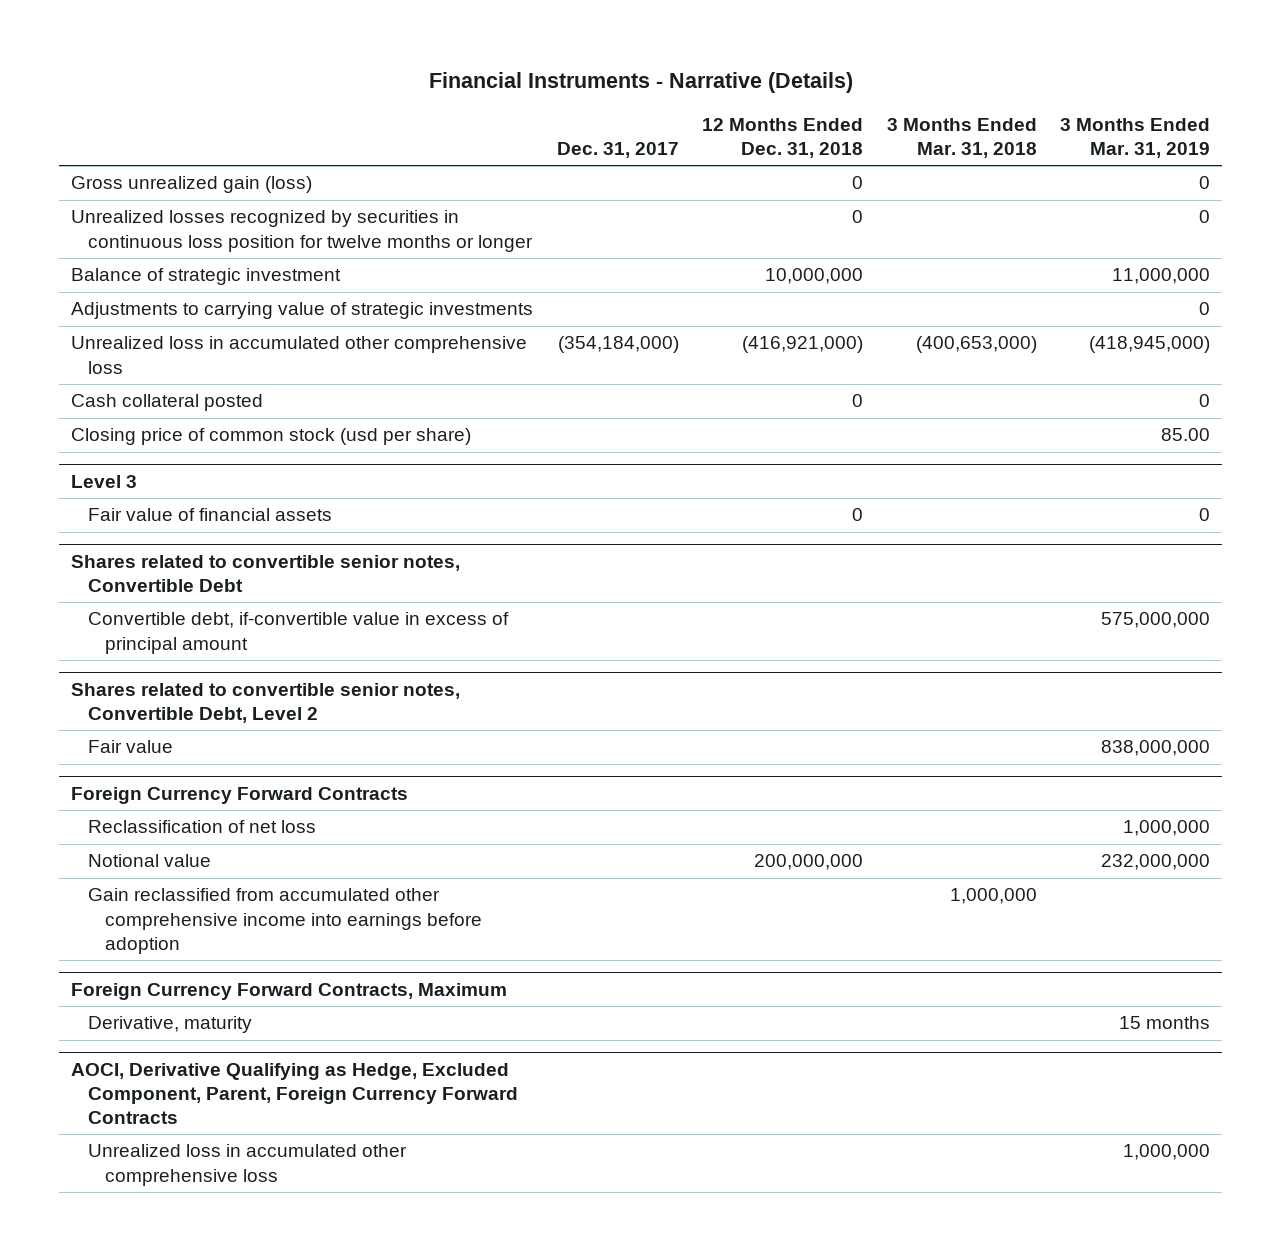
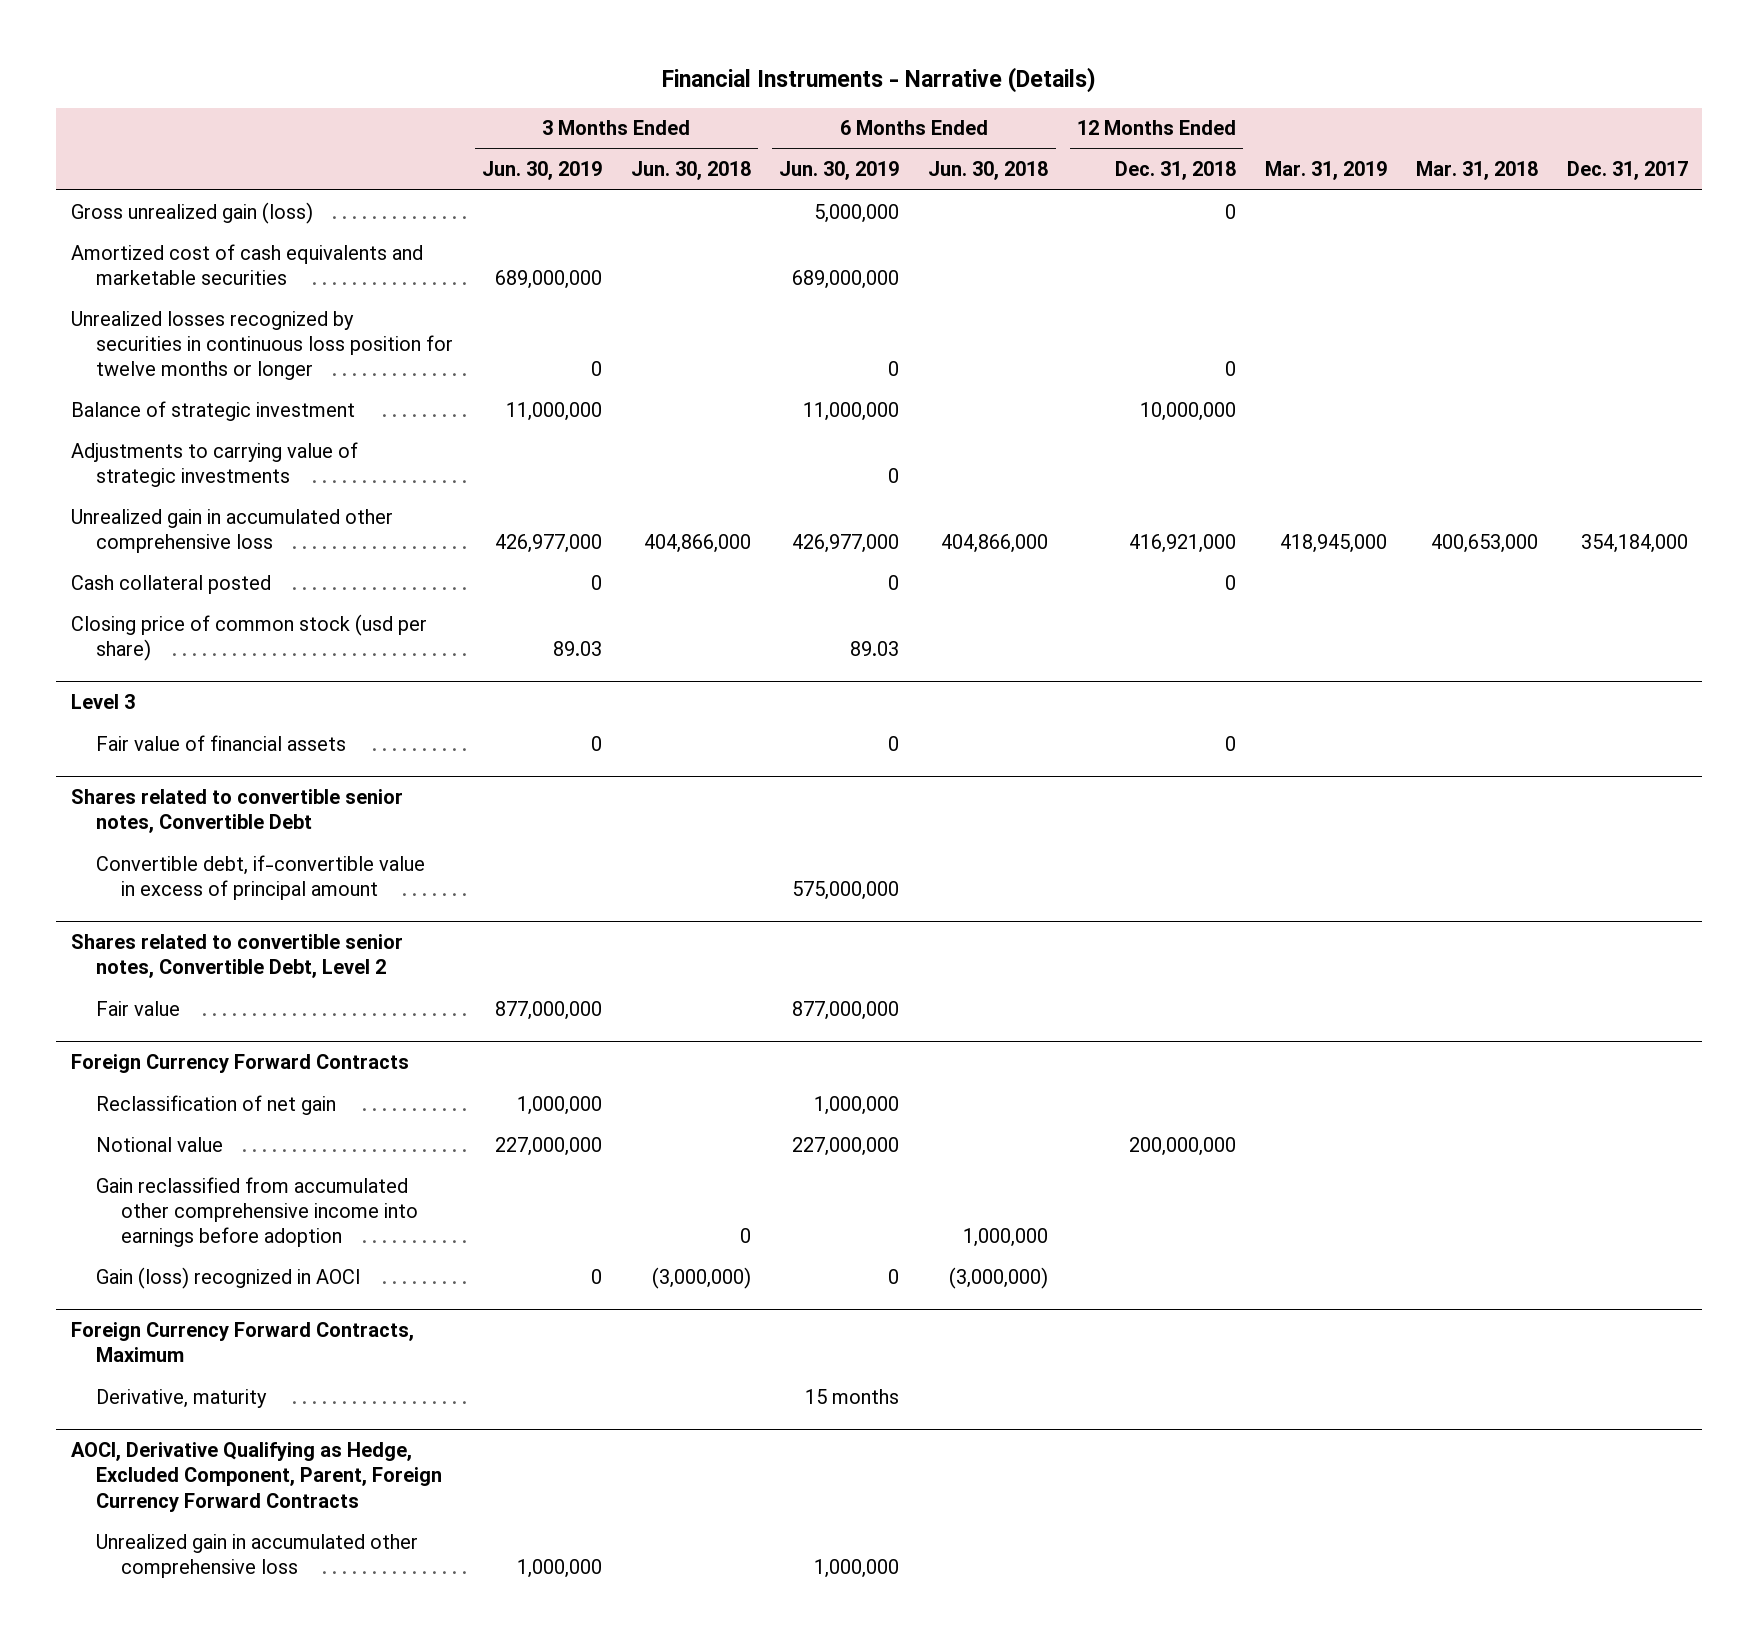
- | Dec. 31, 2017 | 12 Months Ended Dec. 31, 2018 | 3 Months Ended Mar. 31, 2018 | 3 Months Ended Mar. 31, 2019
+ | 3 Months Ended Jun. 30, 2019 | 3 Months Ended Jun. 30, 2018 | 6 Months Ended Jun. 30, 2019 | 6 Months Ended Jun. 30, 2018 | 12 Months Ended Dec. 31, 2018 | Mar. 31, 2019 | Mar. 31, 2018 | Dec. 31, 2017
+ Amortized cost of cash equivalents and marketable securities | 689,000,000 | | 689,000,000 | | | | |
- Unrealized loss in accumulated other comprehensive loss | (354,184,000) | (416,921,000) | (400,653,000) | (418,945,000)
+ Unrealized gain in accumulated other comprehensive loss | 426,977,000 | 404,866,000 | 426,977,000 | 404,866,000 | 416,921,000 | 418,945,000 | 400,653,000 | 354,184,000
@ Foreign Currency Forward Contracts
- Reclassification of net loss | | | | 1,000,000
+ Reclassification of net gain | 1,000,000 | | 1,000,000 | | | | |
+ Gain (loss) recognized in AOCI | 0 | (3,000,000) | 0 | (3,000,000) | | | |
@ AOCI, Derivative Qualifying as Hedge, Excluded Component, Parent, Foreign Currency Forward Contracts
- Unrealized loss in accumulated other comprehensive loss | | | | 1,000,000
+ Unrealized gain in accumulated other comprehensive loss | 1,000,000 | | 1,000,000 | | | | |

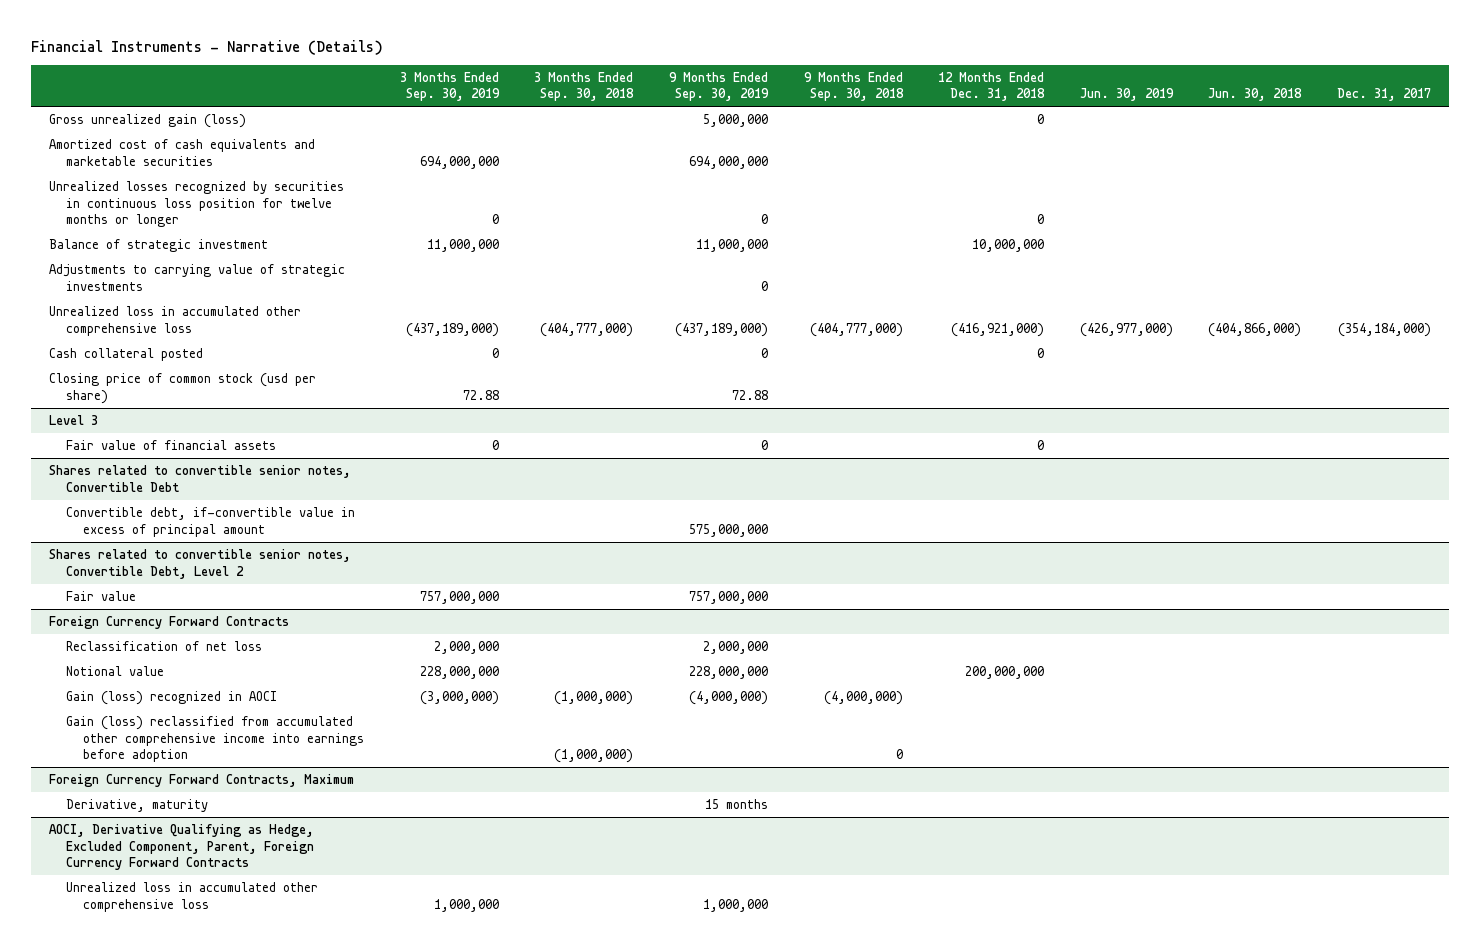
- | 3 Months Ended Jun. 30, 2019 | 3 Months Ended Jun. 30, 2018 | 6 Months Ended Jun. 30, 2019 | 6 Months Ended Jun. 30, 2018 | 12 Months Ended Dec. 31, 2018 | Mar. 31, 2019 | Mar. 31, 2018 | Dec. 31, 2017
+ | 3 Months Ended Sep. 30, 2019 | 3 Months Ended Sep. 30, 2018 | 9 Months Ended Sep. 30, 2019 | 9 Months Ended Sep. 30, 2018 | 12 Months Ended Dec. 31, 2018 | Jun. 30, 2019 | Jun. 30, 2018 | Dec. 31, 2017
- Unrealized gain in accumulated other comprehensive loss | 426,977,000 | 404,866,000 | 426,977,000 | 404,866,000 | 416,921,000 | 418,945,000 | 400,653,000 | 354,184,000
+ Unrealized loss in accumulated other comprehensive loss | (437,189,000) | (404,777,000) | (437,189,000) | (404,777,000) | (416,921,000) | (426,977,000) | (404,866,000) | (354,184,000)
@ Foreign Currency Forward Contracts
- Reclassification of net gain | 1,000,000 | | 1,000,000 | | | | |
+ Reclassification of net loss | 2,000,000 | | 2,000,000 | | | | |
- Gain reclassified from accumulated other comprehensive income into earnings before adoption | | 0 | | 1,000,000 | | | |
+ Gain (loss) reclassified from accumulated other comprehensive income into earnings before adoption | | (1,000,000) | | 0 | | | |
@ AOCI, Derivative Qualifying as Hedge, Excluded Component, Parent, Foreign Currency Forward Contracts
- Unrealized gain in accumulated other comprehensive loss | 1,000,000 | | 1,000,000 | | | | |
+ Unrealized loss in accumulated other comprehensive loss | 1,000,000 | | 1,000,000 | | | | |

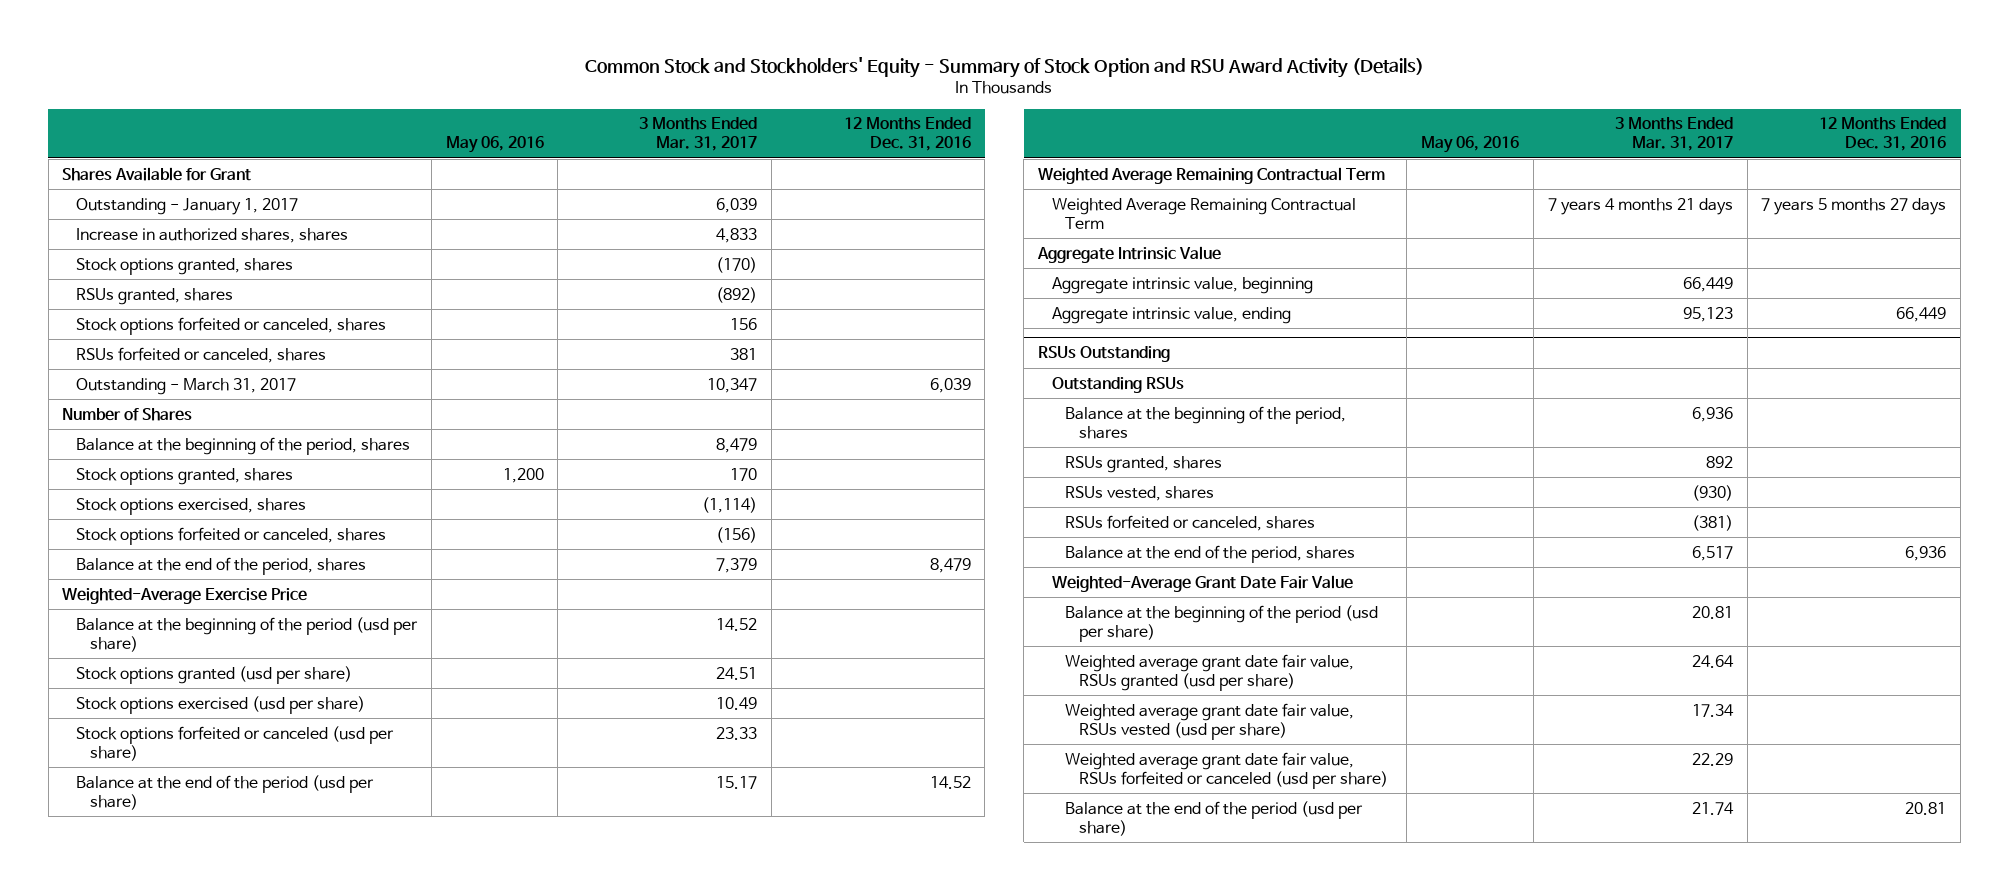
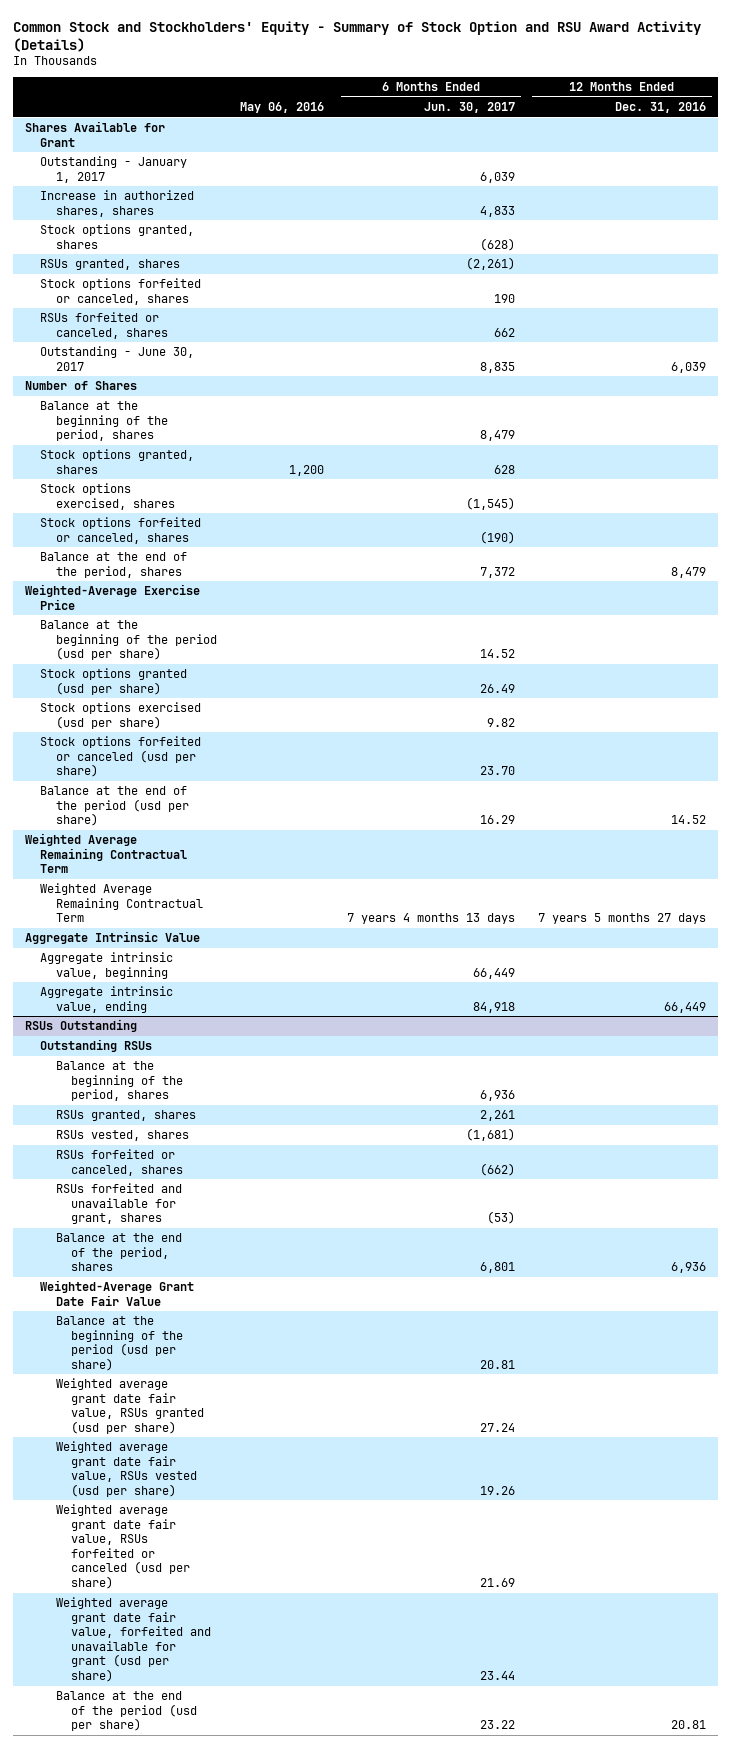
- | May 06, 2016 | 3 Months Ended Mar. 31, 2017 | 12 Months Ended Dec. 31, 2016
+ | May 06, 2016 | 6 Months Ended Jun. 30, 2017 | 12 Months Ended Dec. 31, 2016
- Outstanding - March 31, 2017 | | 10,347 | 6,039
+ Outstanding - June 30, 2017 | | 8,835 | 6,039
@ RSUs Outstanding
+ RSUs forfeited and unavailable for grant, shares | | (53) |
+ Weighted average grant date fair value, forfeited and unavailable for grant (usd per share) | | 23.44 |

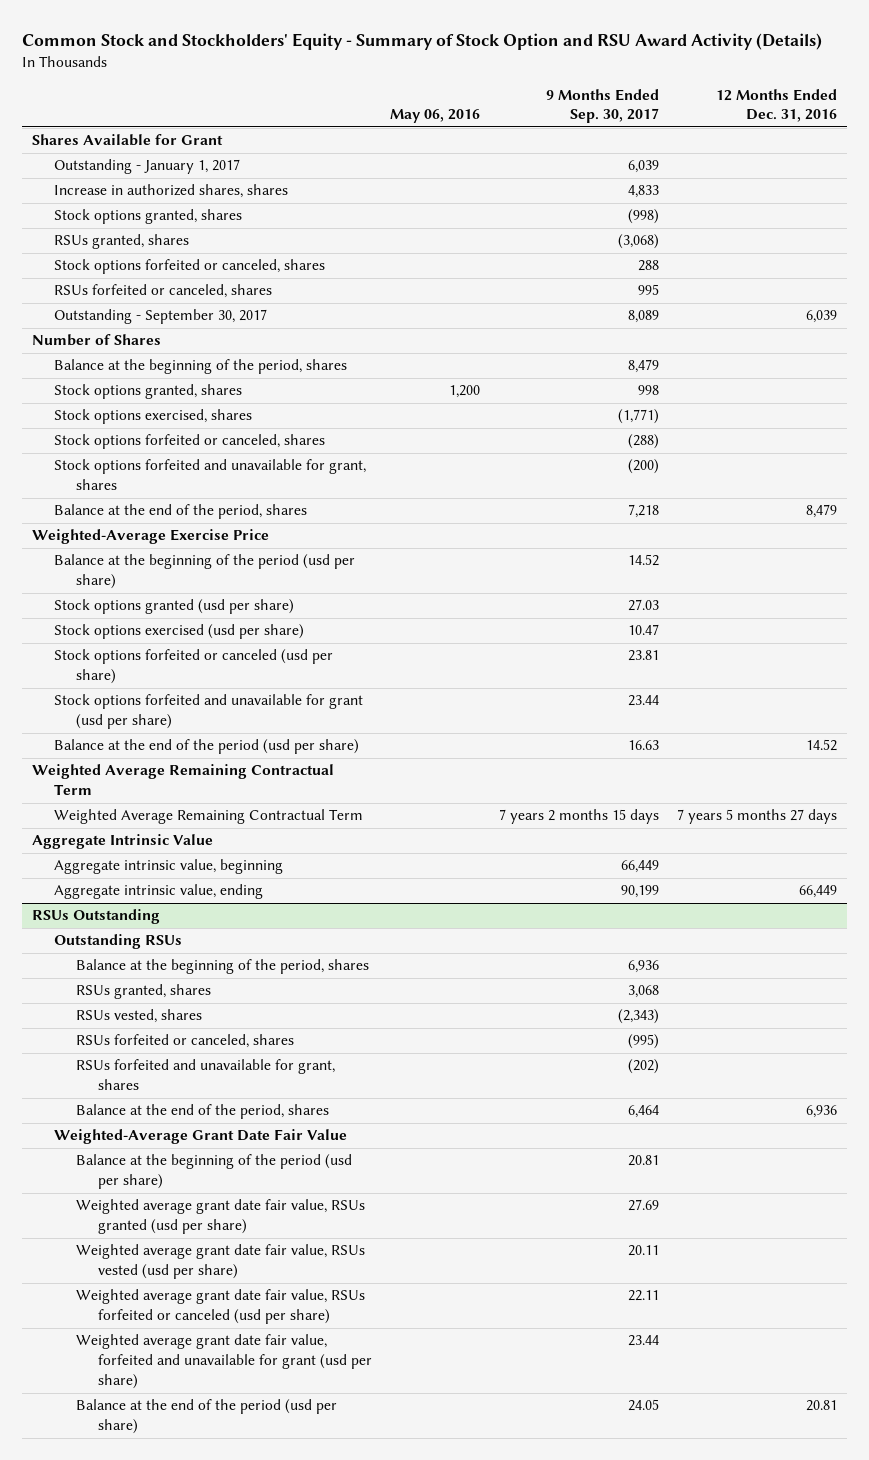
- | May 06, 2016 | 6 Months Ended Jun. 30, 2017 | 12 Months Ended Dec. 31, 2016
+ | May 06, 2016 | 9 Months Ended Sep. 30, 2017 | 12 Months Ended Dec. 31, 2016
- Outstanding - June 30, 2017 | | 8,835 | 6,039
+ Outstanding - September 30, 2017 | | 8,089 | 6,039
+ Stock options forfeited and unavailable for grant, shares | | (200) |
+ Stock options forfeited and unavailable for grant (usd per share) | | 23.44 |

